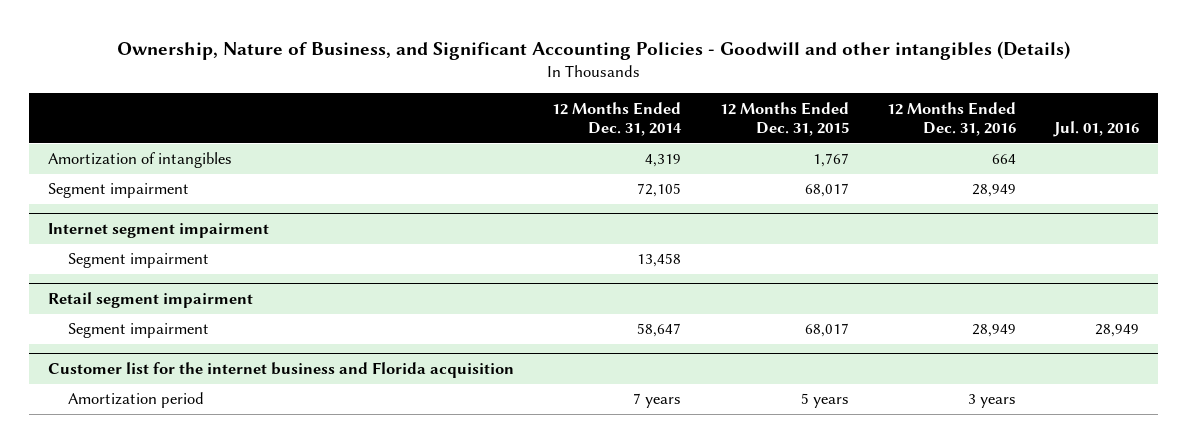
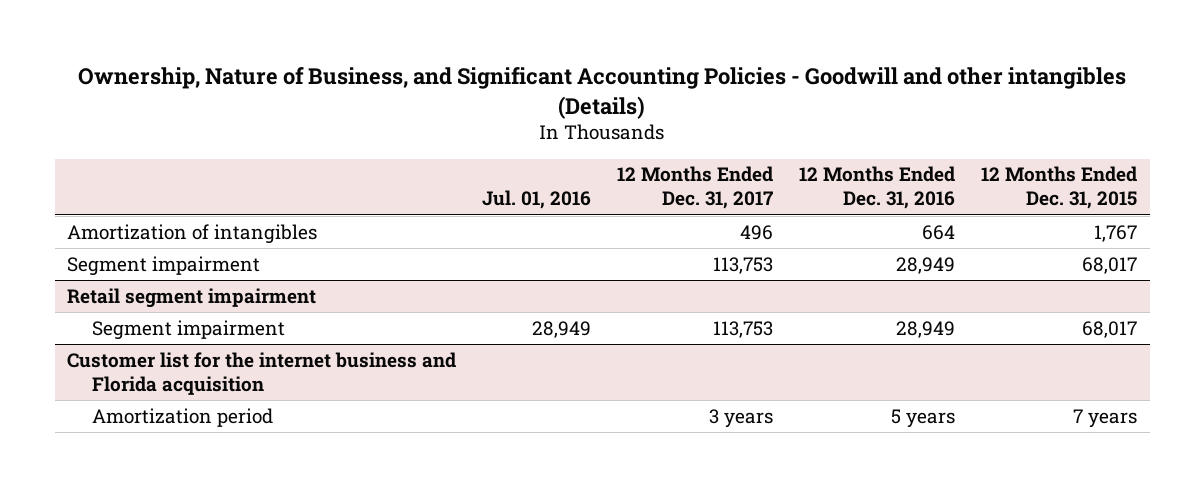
- | 12 Months Ended Dec. 31, 2014 | 12 Months Ended Dec. 31, 2015 | 12 Months Ended Dec. 31, 2016 | Jul. 01, 2016
+ | Jul. 01, 2016 | 12 Months Ended Dec. 31, 2017 | 12 Months Ended Dec. 31, 2016 | 12 Months Ended Dec. 31, 2015
- Internet segment impairment
- Segment impairment | 13,458 | | |
@ Customer list for the internet business and Florida acquisition
- Amortization period | 7 years | 5 years | 3 years |
+ Amortization period | | 3 years | 5 years | 7 years

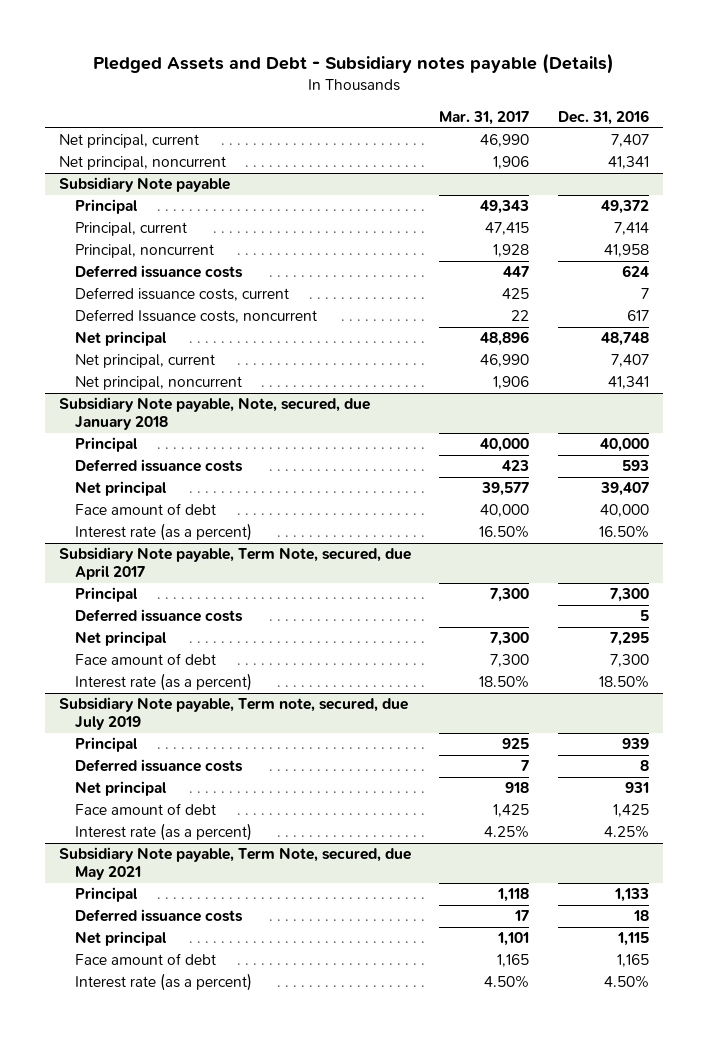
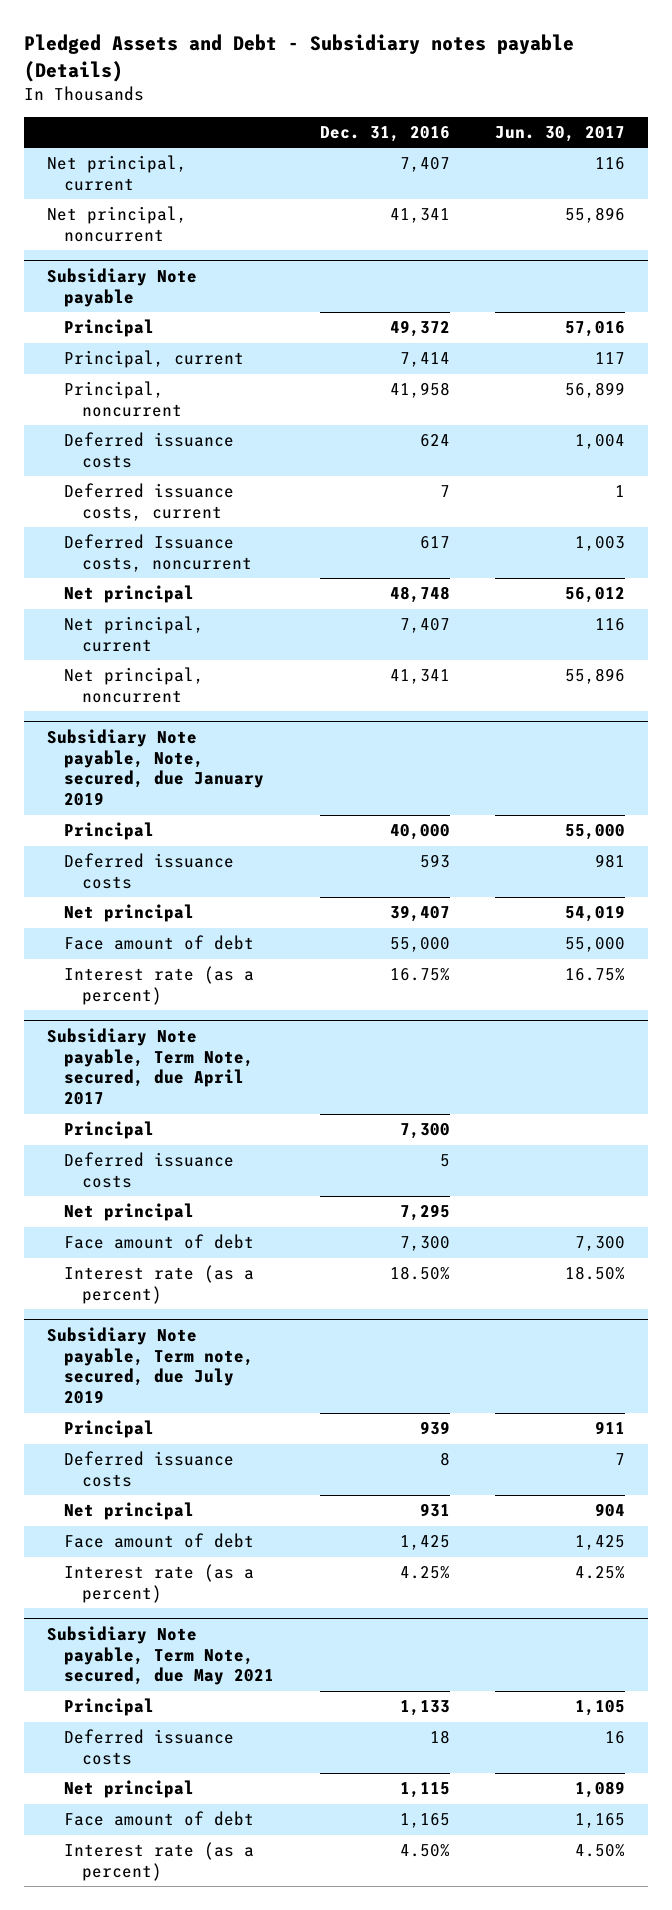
- | Mar. 31, 2017 | Dec. 31, 2016
+ | Dec. 31, 2016 | Jun. 30, 2017
- Subsidiary Note payable, Note, secured, due January 2018
+ Subsidiary Note payable, Note, secured, due January 2019
- Face amount of debt | 40,000 | 40,000
- Interest rate (as a percent) | 16.50% | 16.50%
+ Face amount of debt | 55,000 | 55,000
+ Interest rate (as a percent) | 16.75% | 16.75%

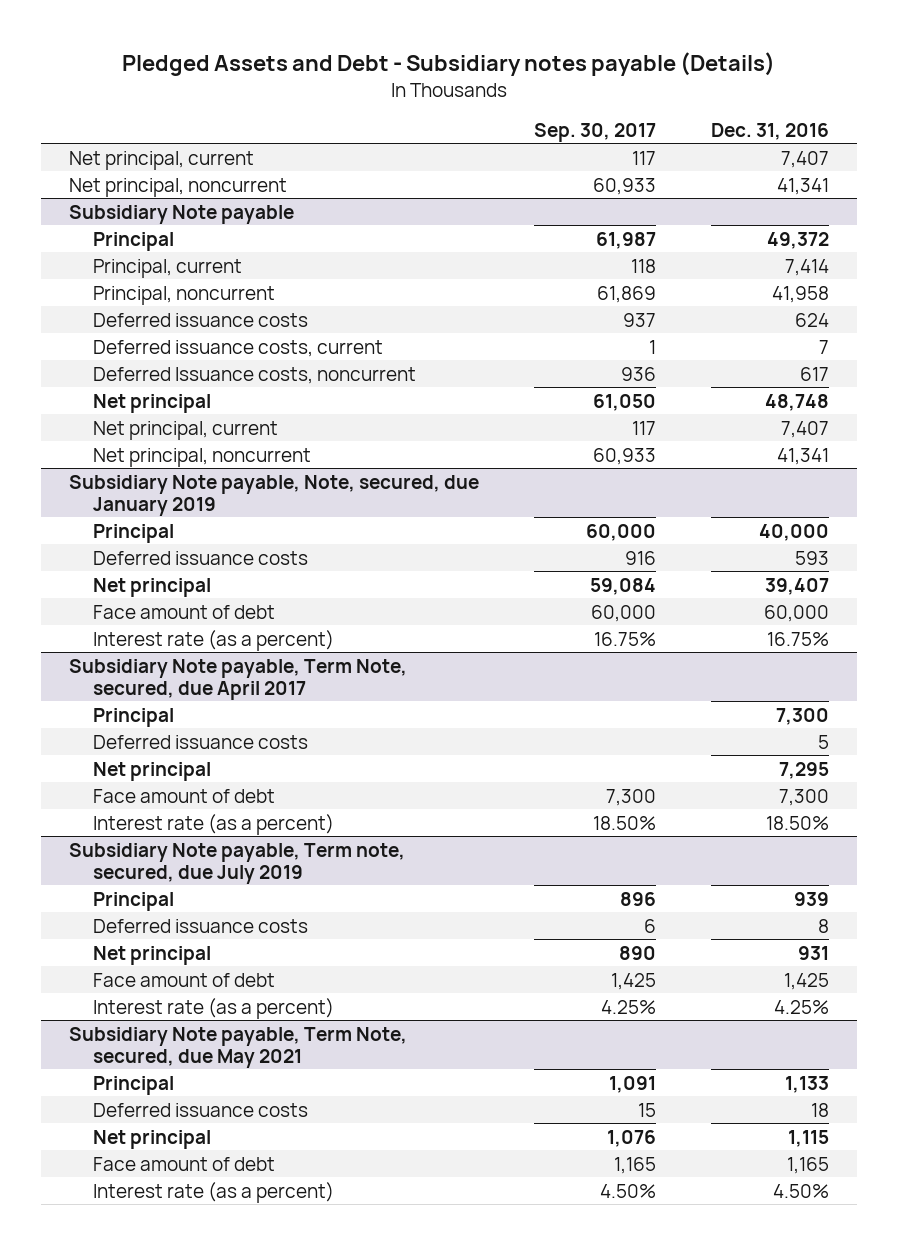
- | Dec. 31, 2016 | Jun. 30, 2017
+ | Sep. 30, 2017 | Dec. 31, 2016
@ Subsidiary Note payable, Note, secured, due January 2019
- Face amount of debt | 55,000 | 55,000
+ Face amount of debt | 60,000 | 60,000

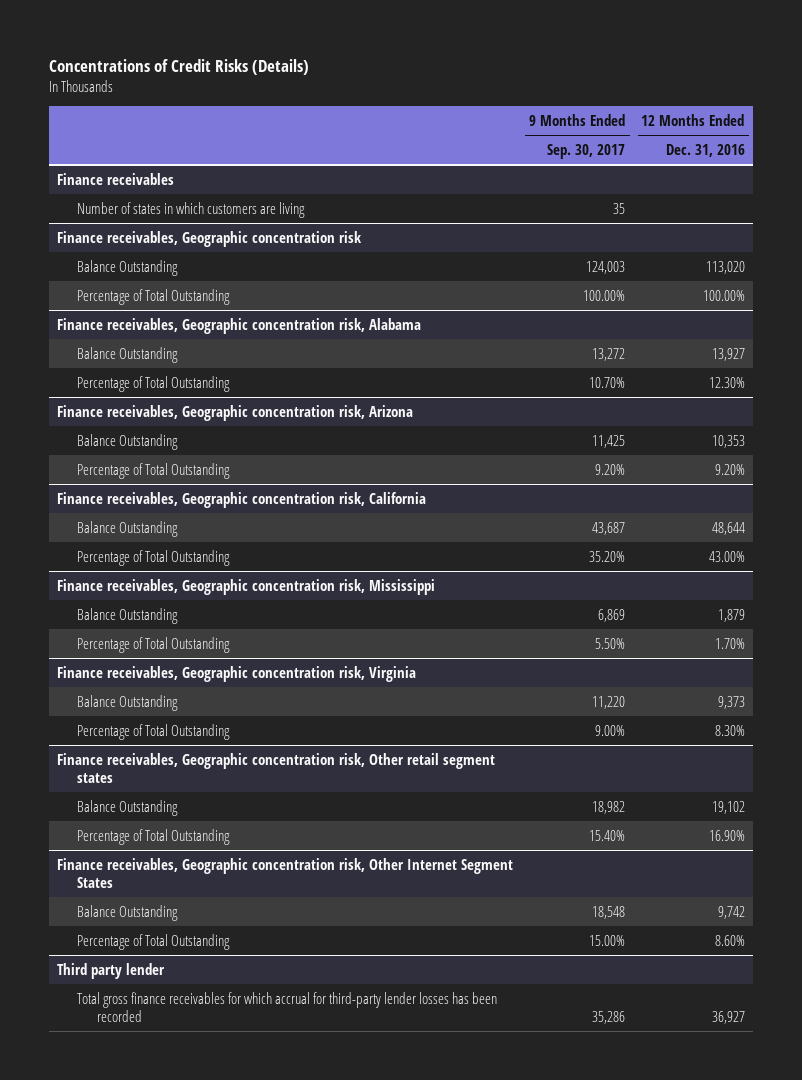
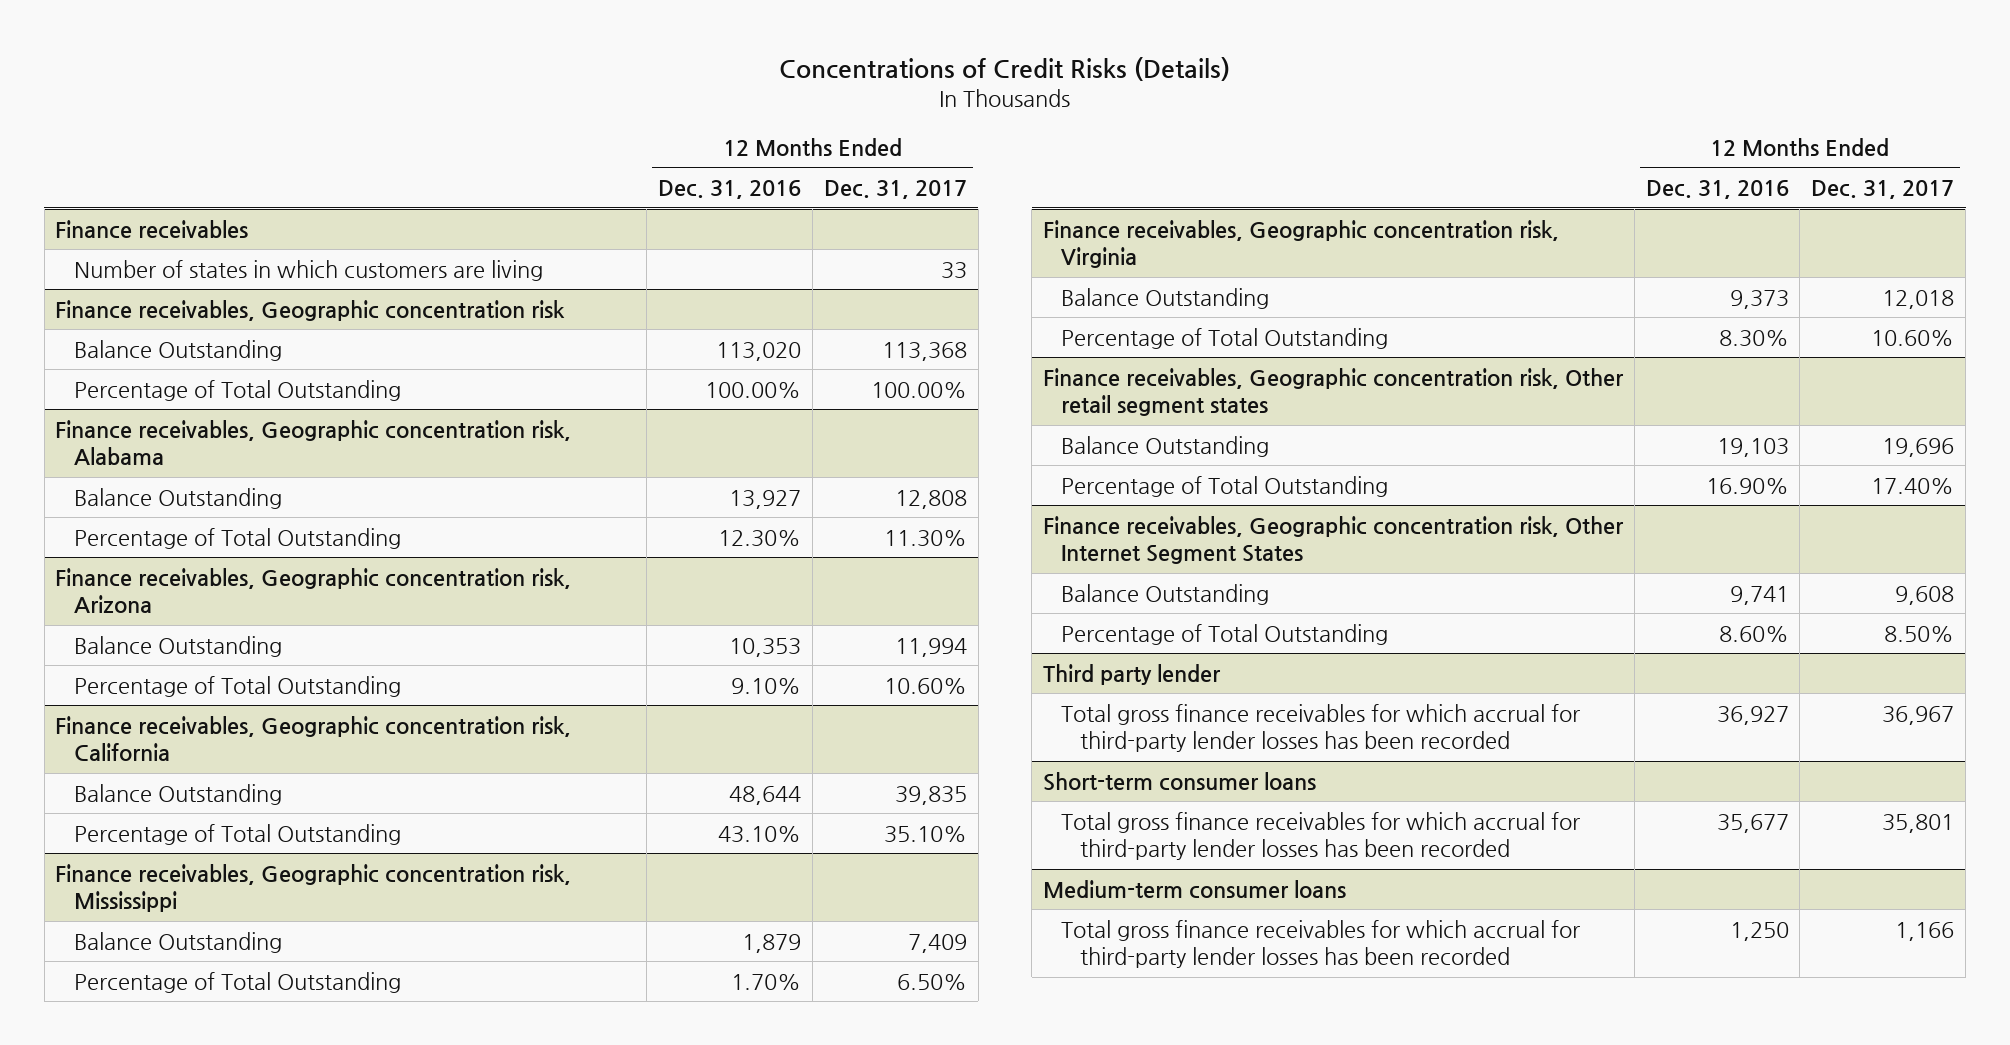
- | 9 Months Ended Sep. 30, 2017 | 12 Months Ended Dec. 31, 2016
+ | 12 Months Ended Dec. 31, 2016 | 12 Months Ended Dec. 31, 2017
@ Finance receivables, Geographic concentration risk, Arizona
- Percentage of Total Outstanding | 9.20% | 9.20%
+ Percentage of Total Outstanding | 9.10% | 10.60%
@ Finance receivables, Geographic concentration risk, California
- Percentage of Total Outstanding | 35.20% | 43.00%
+ Percentage of Total Outstanding | 43.10% | 35.10%
@ Finance receivables, Geographic concentration risk, Other retail segment states
- Balance Outstanding | 18,982 | 19,102
+ Balance Outstanding | 19,103 | 19,696
@ Finance receivables, Geographic concentration risk, Other Internet Segment States
- Balance Outstanding | 18,548 | 9,742
+ Balance Outstanding | 9,741 | 9,608
+ Short-term consumer loans
+ Total gross finance receivables for which accrual for third-party lender losses has been recorded | 35,677 | 35,801
+ Medium-term consumer loans
+ Total gross finance receivables for which accrual for third-party lender losses has been recorded | 1,250 | 1,166

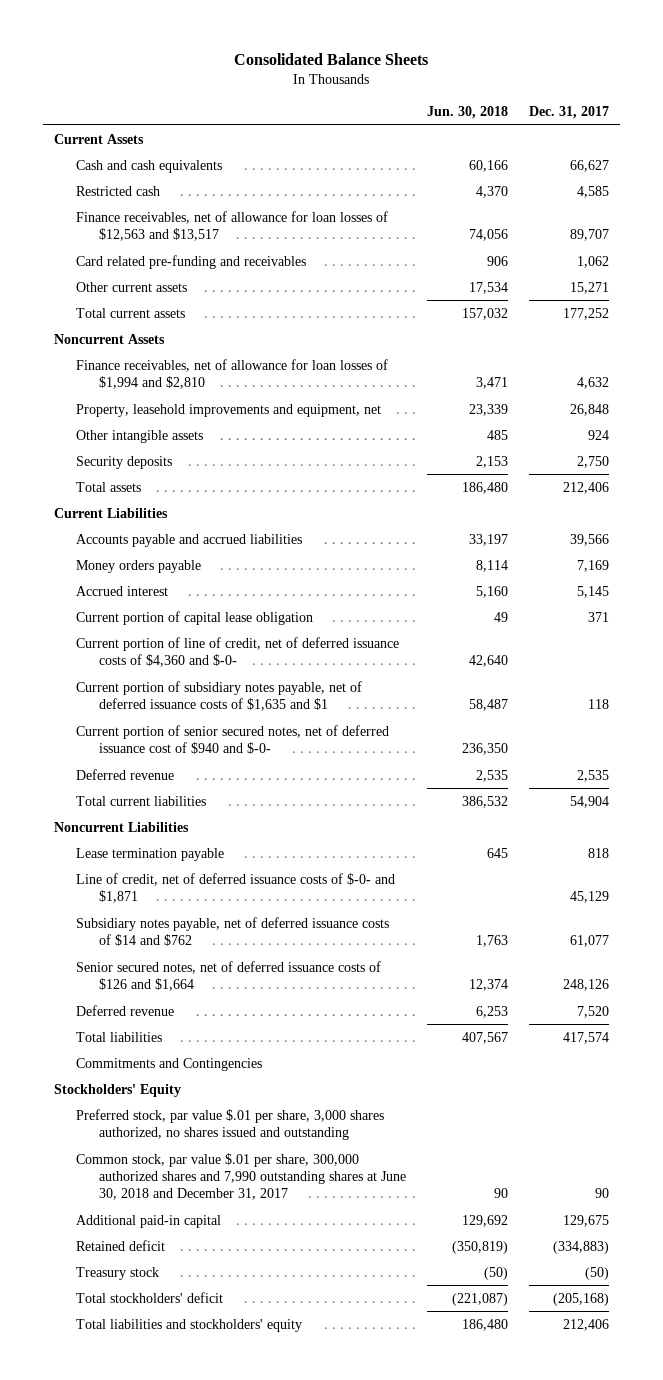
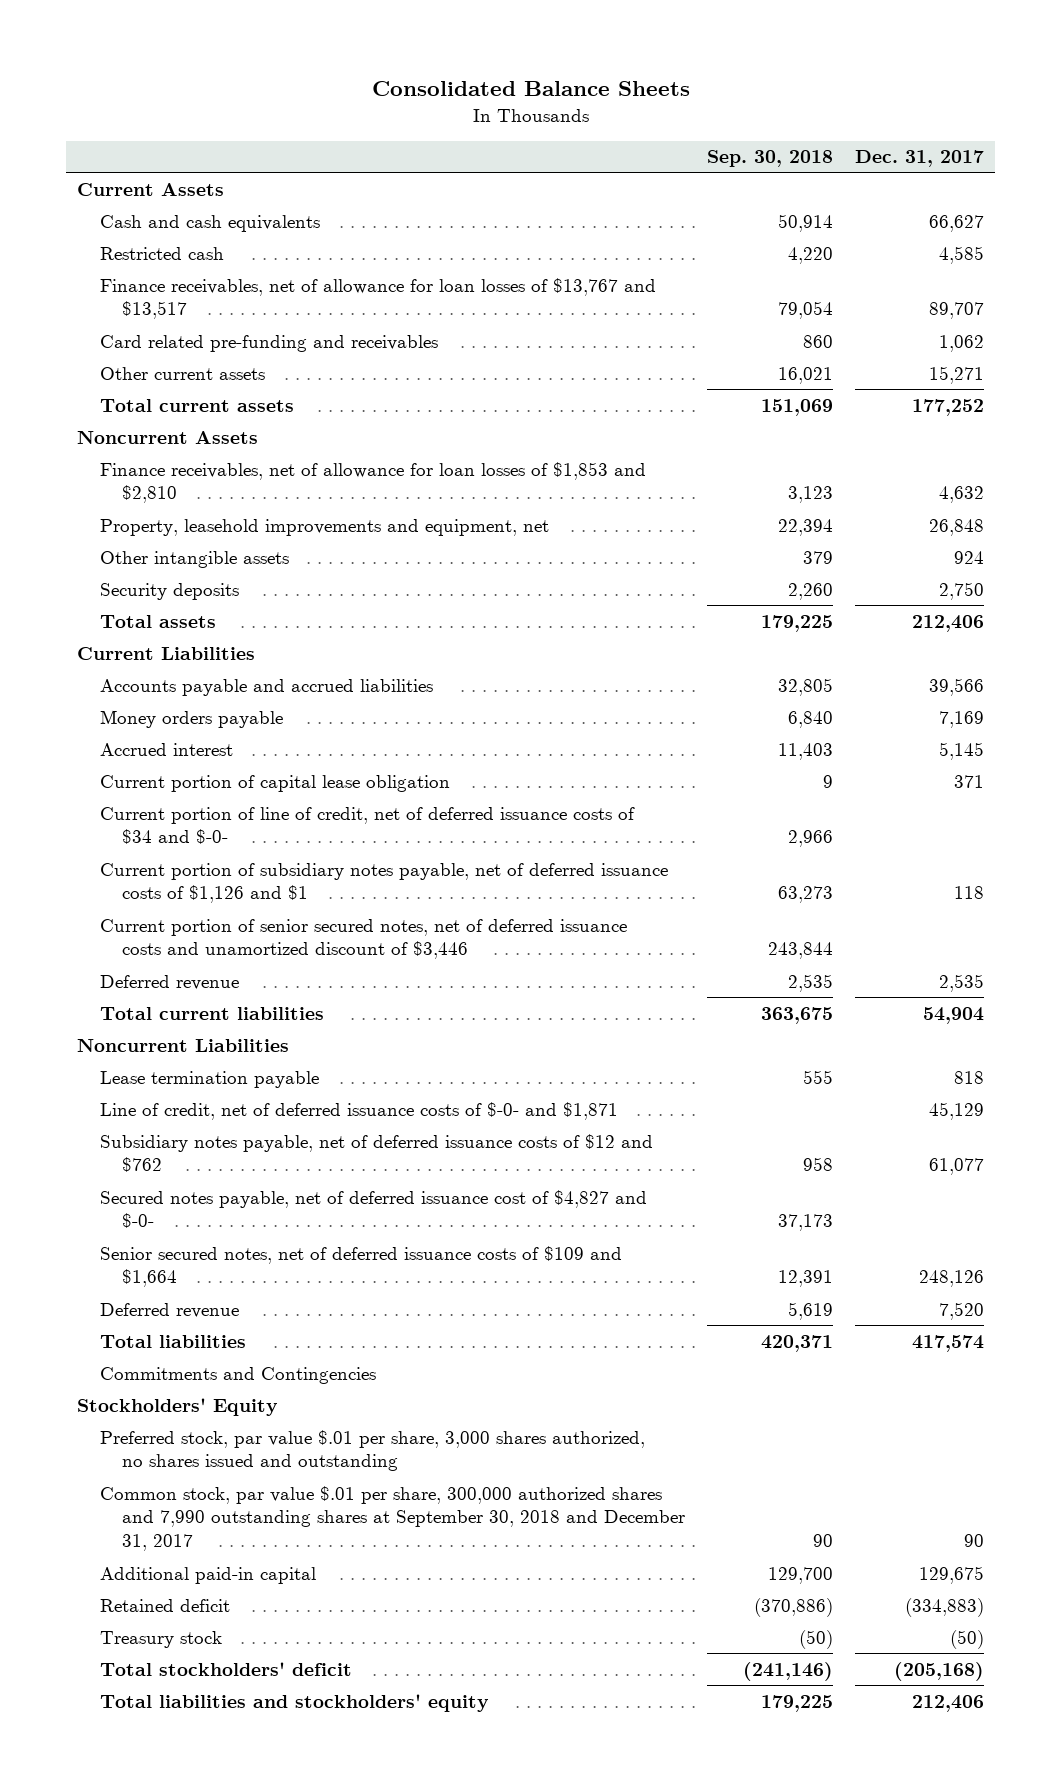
- | Jun. 30, 2018 | Dec. 31, 2017
+ | Sep. 30, 2018 | Dec. 31, 2017
- Finance receivables, net of allowance for loan losses of $12,563 and $13,517 | 74,056 | 89,707
+ Finance receivables, net of allowance for loan losses of $13,767 and $13,517 | 79,054 | 89,707
- Finance receivables, net of allowance for loan losses of $1,994 and $2,810 | 3,471 | 4,632
+ Finance receivables, net of allowance for loan losses of $1,853 and $2,810 | 3,123 | 4,632
- Current portion of line of credit, net of deferred issuance costs of $4,360 and $-0- | 42,640 |
- Current portion of subsidiary notes payable, net of deferred issuance costs of $1,635 and $1 | 58,487 | 118
- Current portion of senior secured notes, net of deferred issuance cost of $940 and $-0- | 236,350 |
+ Current portion of line of credit, net of deferred issuance costs of $34 and $-0- | 2,966 |
+ Current portion of subsidiary notes payable, net of deferred issuance costs of $1,126 and $1 | 63,273 | 118
+ Current portion of senior secured notes, net of deferred issuance costs and unamortized discount of $3,446 | 243,844 |
- Subsidiary notes payable, net of deferred issuance costs of $14 and $762 | 1,763 | 61,077
- Senior secured notes, net of deferred issuance costs of $126 and $1,664 | 12,374 | 248,126
+ Subsidiary notes payable, net of deferred issuance costs of $12 and $762 | 958 | 61,077
+ Secured notes payable, net of deferred issuance cost of $4,827 and $-0- | 37,173 |
+ Senior secured notes, net of deferred issuance costs of $109 and $1,664 | 12,391 | 248,126
- Common stock, par value $.01 per share, 300,000 authorized shares and 7,990 outstanding shares at June 30, 2018 and December 31, 2017 | 90 | 90
+ Common stock, par value $.01 per share, 300,000 authorized shares and 7,990 outstanding shares at September 30, 2018 and December 31, 2017 | 90 | 90

